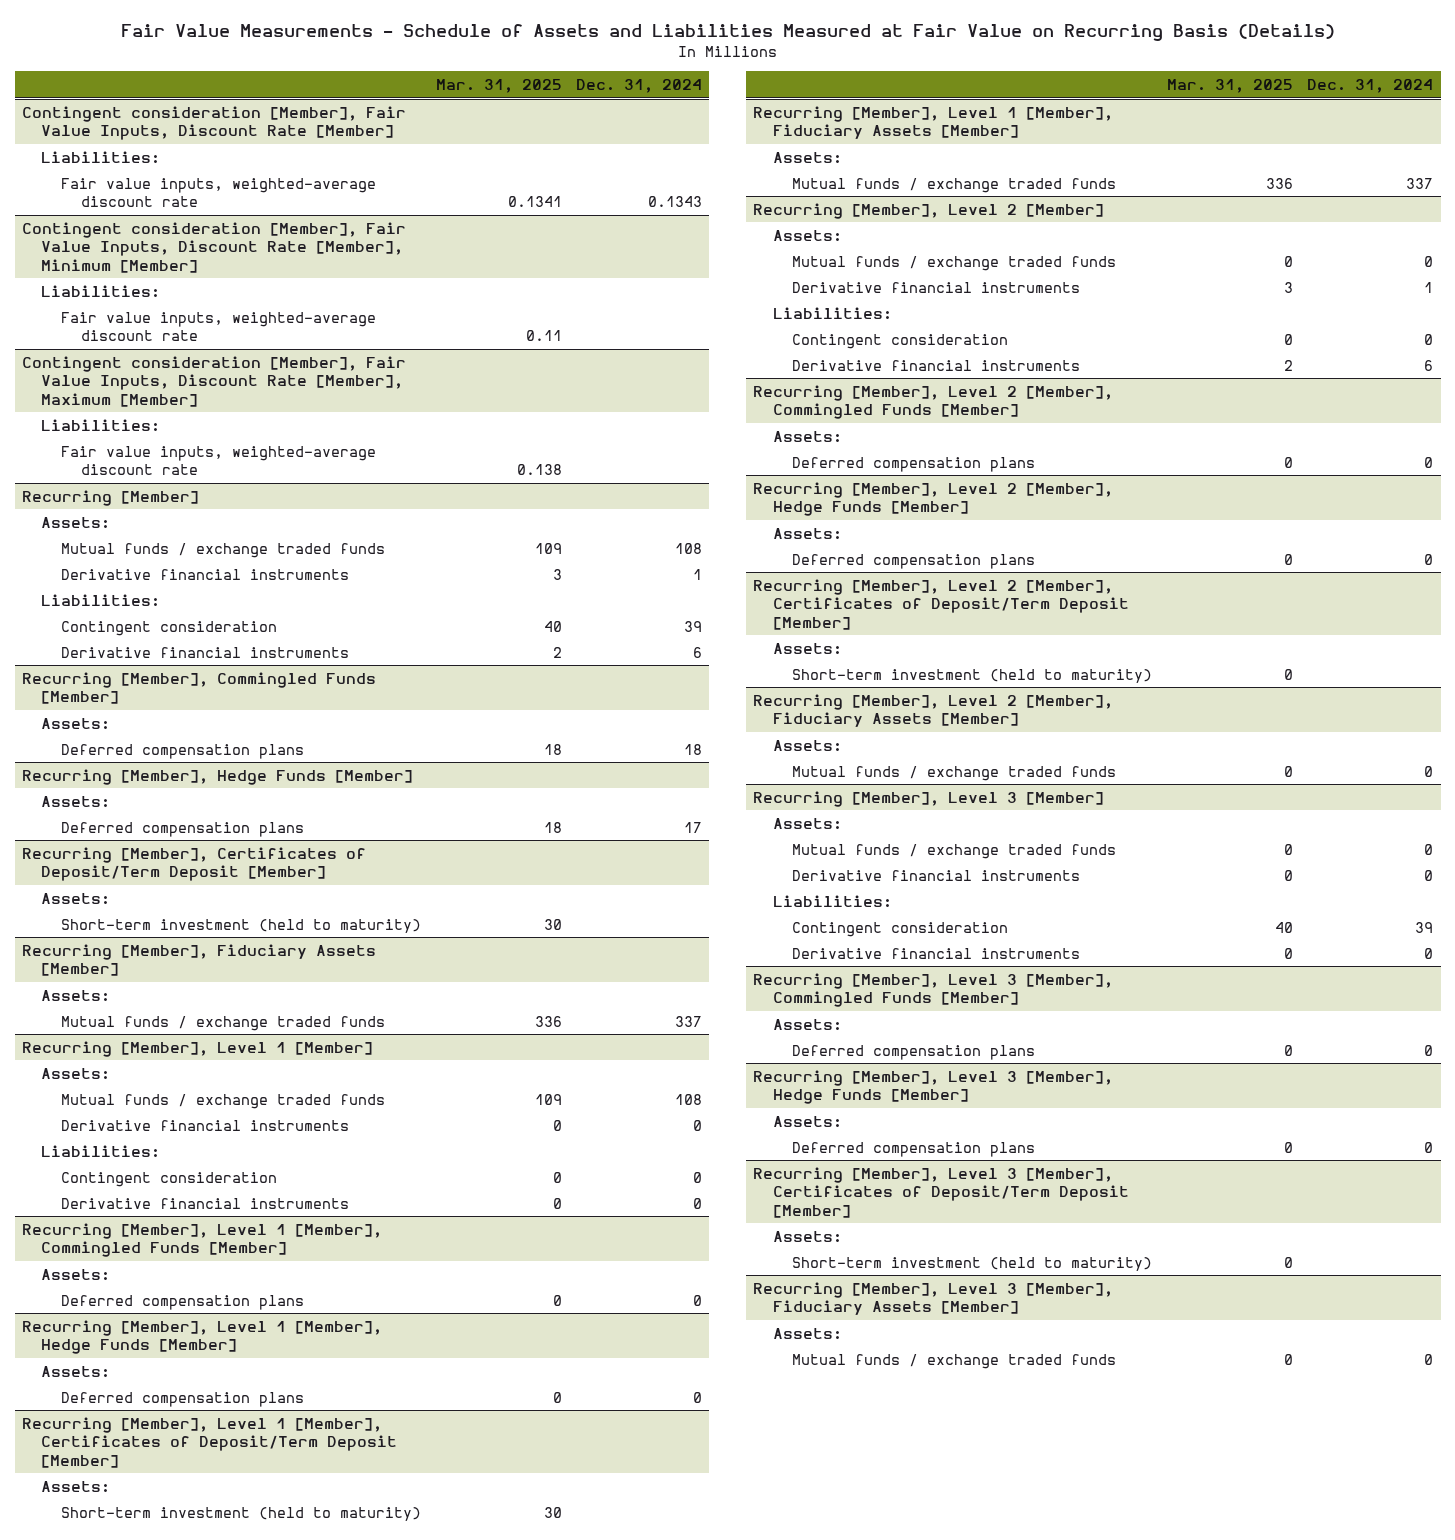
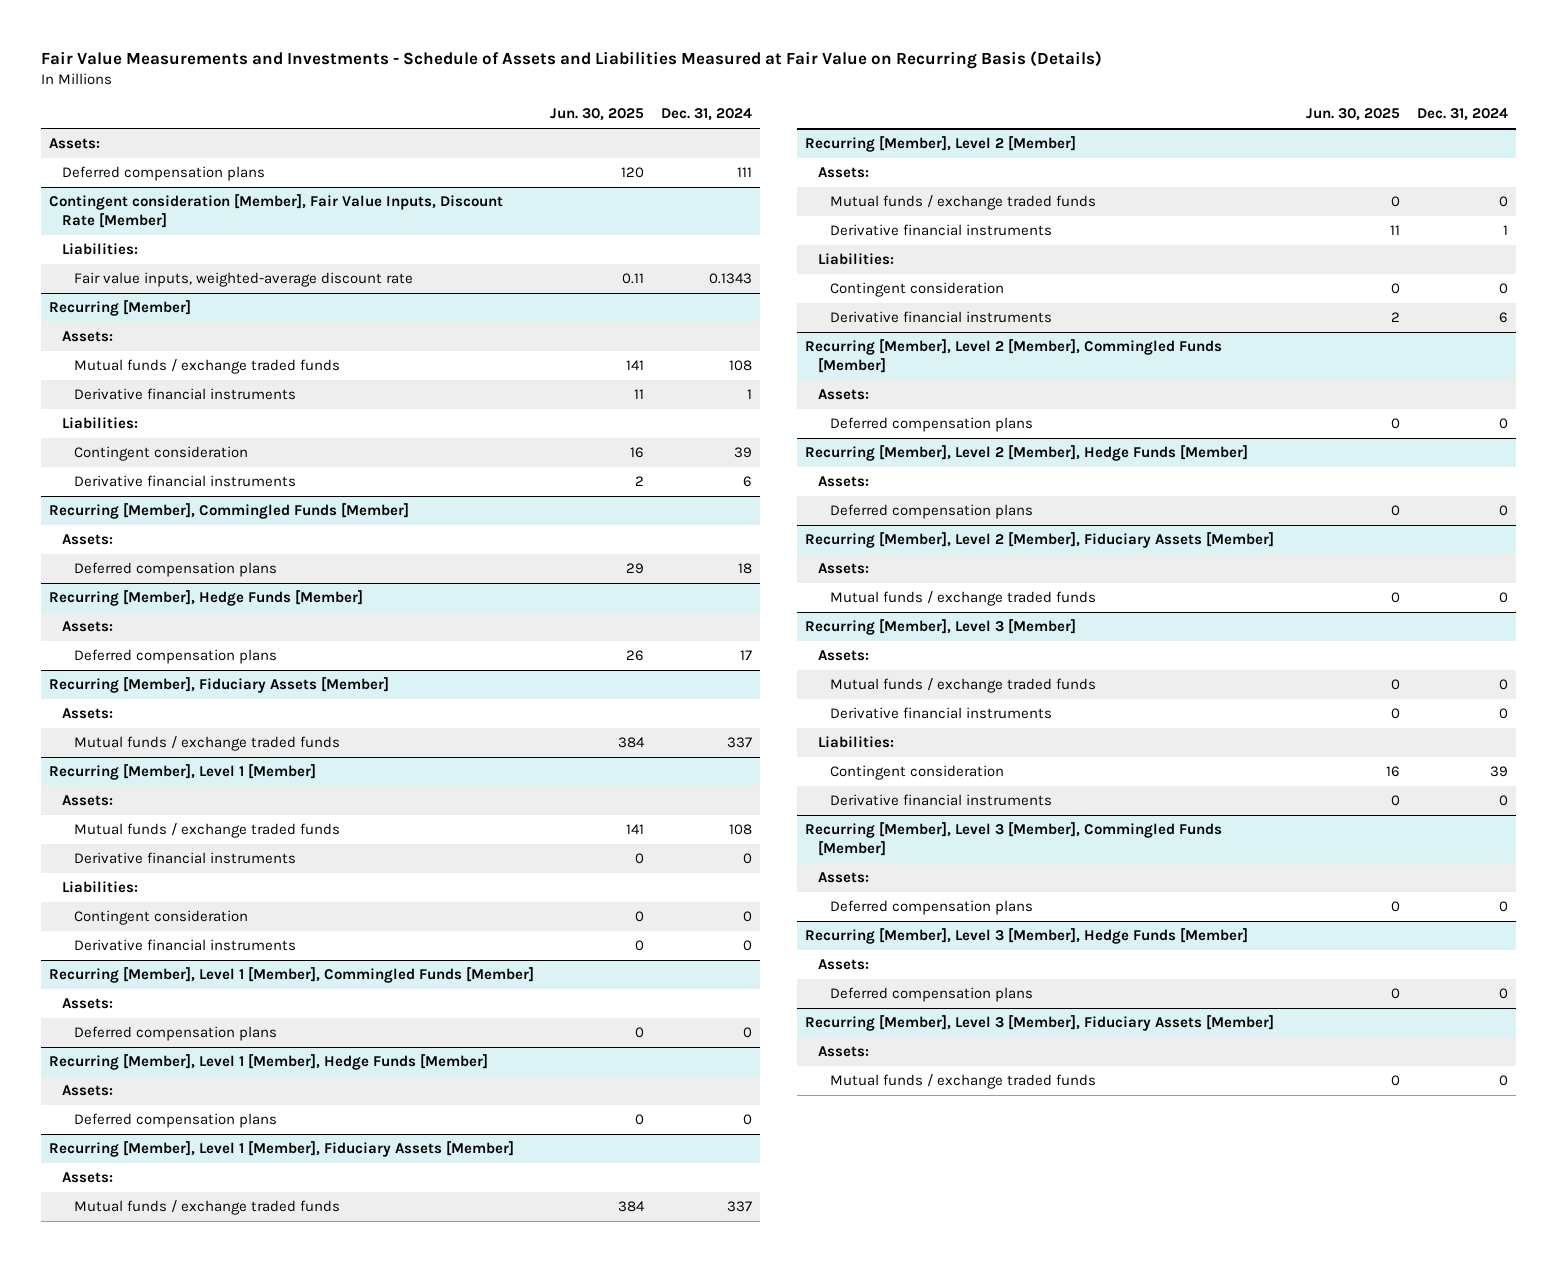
- Fair Value Measurements - Schedule of Assets and Liabilities Measured at Fair Value on Recurring Basis (Details)
+ Fair Value Measurements and Investments - Schedule of Assets and Liabilities Measured at Fair Value on Recurring Basis (Details)
- | Mar. 31, 2025 | Dec. 31, 2024
+ | Jun. 30, 2025 | Dec. 31, 2024
+ Assets:
+ Deferred compensation plans | 120 | 111
- Contingent consideration [Member], Fair Value Inputs, Discount Rate [Member], Minimum [Member]
- Liabilities:
- Fair value inputs, weighted-average discount rate | 0.11 |
- Contingent consideration [Member], Fair Value Inputs, Discount Rate [Member], Maximum [Member]
- Liabilities:
- Fair value inputs, weighted-average discount rate | 0.138 |
- Recurring [Member], Certificates of Deposit/Term Deposit [Member]
- Assets:
- Short-term investment (held to maturity) | 30 |
- Recurring [Member], Level 1 [Member], Certificates of Deposit/Term Deposit [Member]
- Assets:
- Short-term investment (held to maturity) | 30 |
- Recurring [Member], Level 2 [Member], Certificates of Deposit/Term Deposit [Member]
- Assets:
- Short-term investment (held to maturity) | 0 |
- Recurring [Member], Level 3 [Member], Certificates of Deposit/Term Deposit [Member]
- Assets:
- Short-term investment (held to maturity) | 0 |

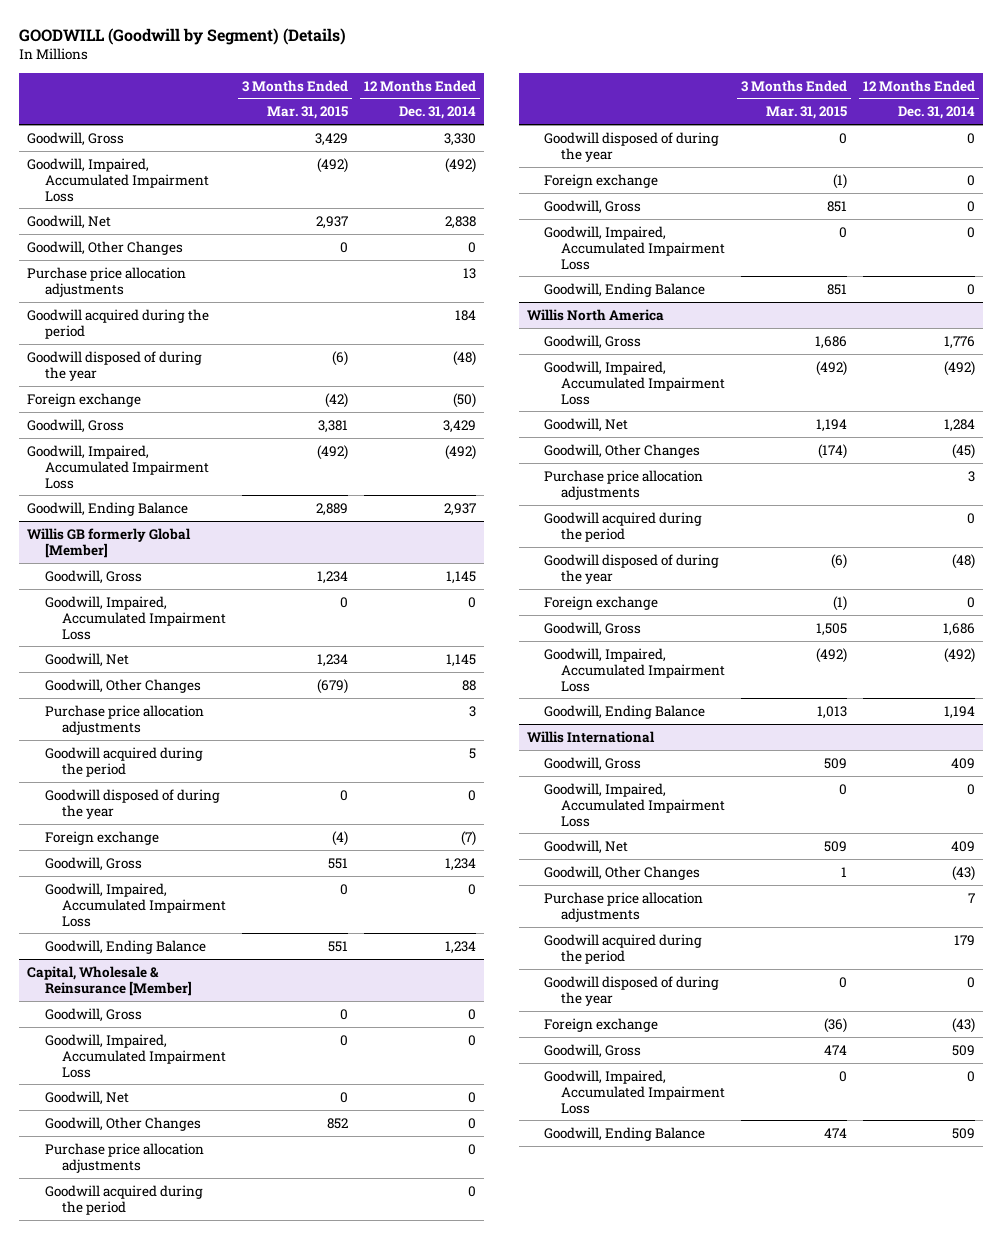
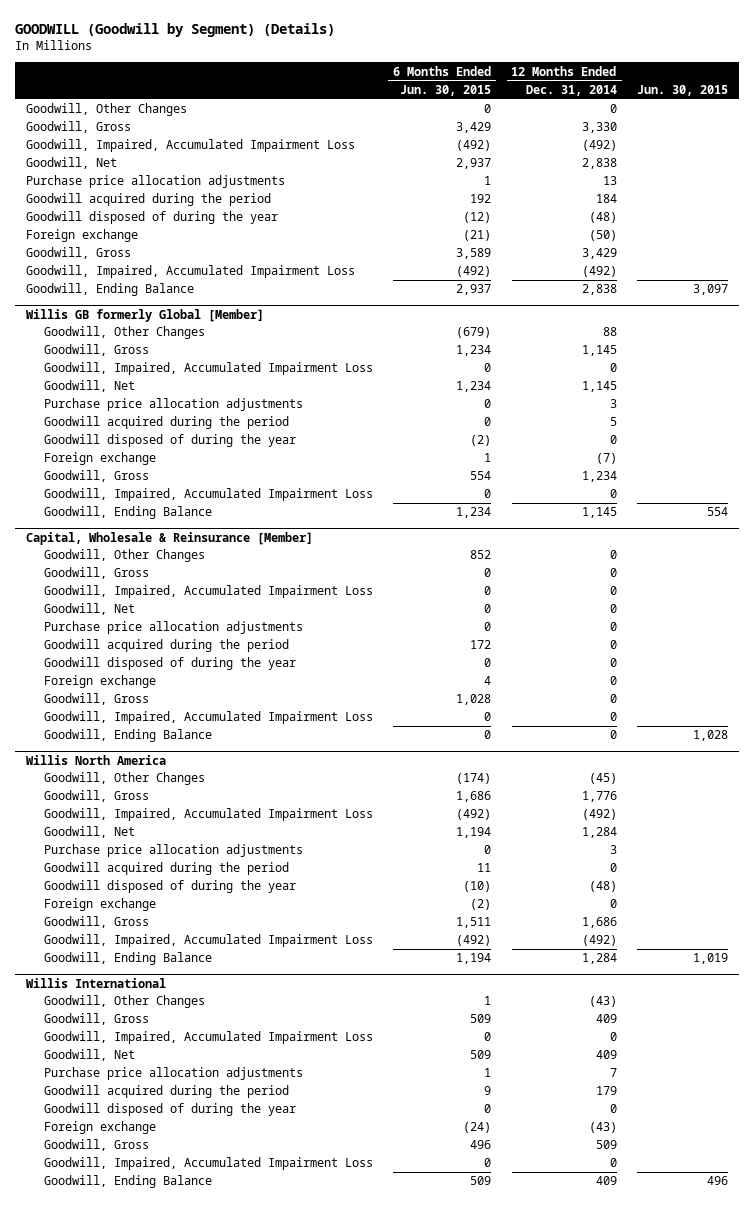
- | 3 Months Ended Mar. 31, 2015 | 12 Months Ended Dec. 31, 2014
+ | 6 Months Ended Jun. 30, 2015 | 12 Months Ended Dec. 31, 2014 | Jun. 30, 2015
moved up: Goodwill, Other Changes | 0 | 0 |
- Goodwill, Ending Balance | 2,889 | 2,937
+ Goodwill, Ending Balance | 2,937 | 2,838 | 3,097
@ Willis GB formerly Global [Member]
moved up: Goodwill, Other Changes | (679) | 88 |
- Goodwill, Ending Balance | 551 | 1,234
+ Goodwill, Ending Balance | 1,234 | 1,145 | 554
@ Capital, Wholesale & Reinsurance [Member]
moved up: Goodwill, Other Changes | 852 | 0 |
@ Willis North America
moved up: Goodwill, Other Changes | (174) | (45) |
- Goodwill, Ending Balance | 1,013 | 1,194
+ Goodwill, Ending Balance | 1,194 | 1,284 | 1,019
@ Willis International
moved up: Goodwill, Other Changes | 1 | (43) |
- Goodwill, Ending Balance | 474 | 509
+ Goodwill, Ending Balance | 509 | 409 | 496

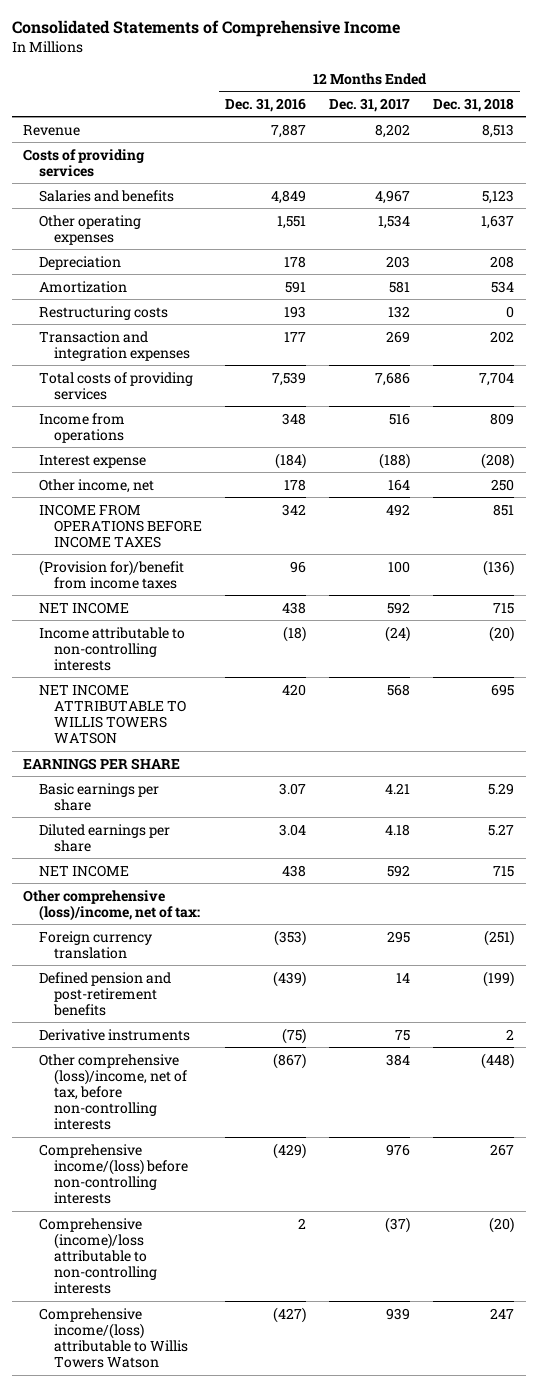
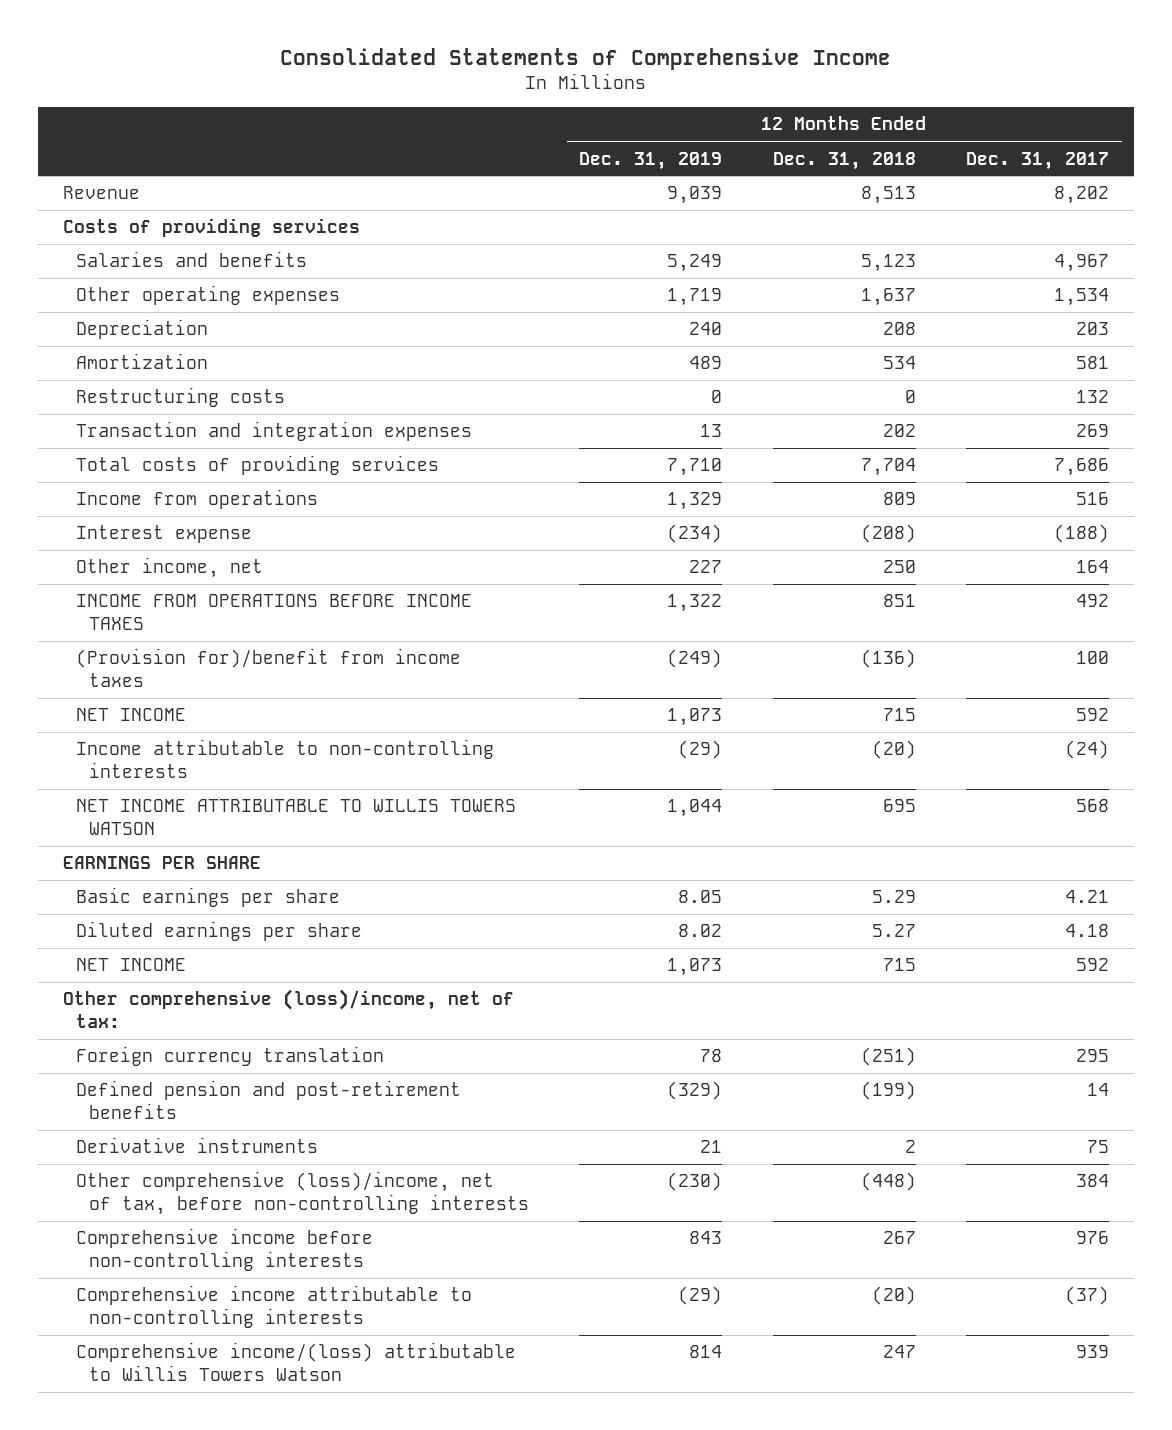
- | 12 Months Ended Dec. 31, 2016 | 12 Months Ended Dec. 31, 2017 | 12 Months Ended Dec. 31, 2018
+ | 12 Months Ended Dec. 31, 2019 | 12 Months Ended Dec. 31, 2018 | 12 Months Ended Dec. 31, 2017
- Comprehensive income/(loss) before non-controlling interests | (429) | 976 | 267
- Comprehensive (income)/loss attributable to non-controlling interests | 2 | (37) | (20)
+ Comprehensive income before non-controlling interests | 843 | 267 | 976
+ Comprehensive income attributable to non-controlling interests | (29) | (20) | (37)

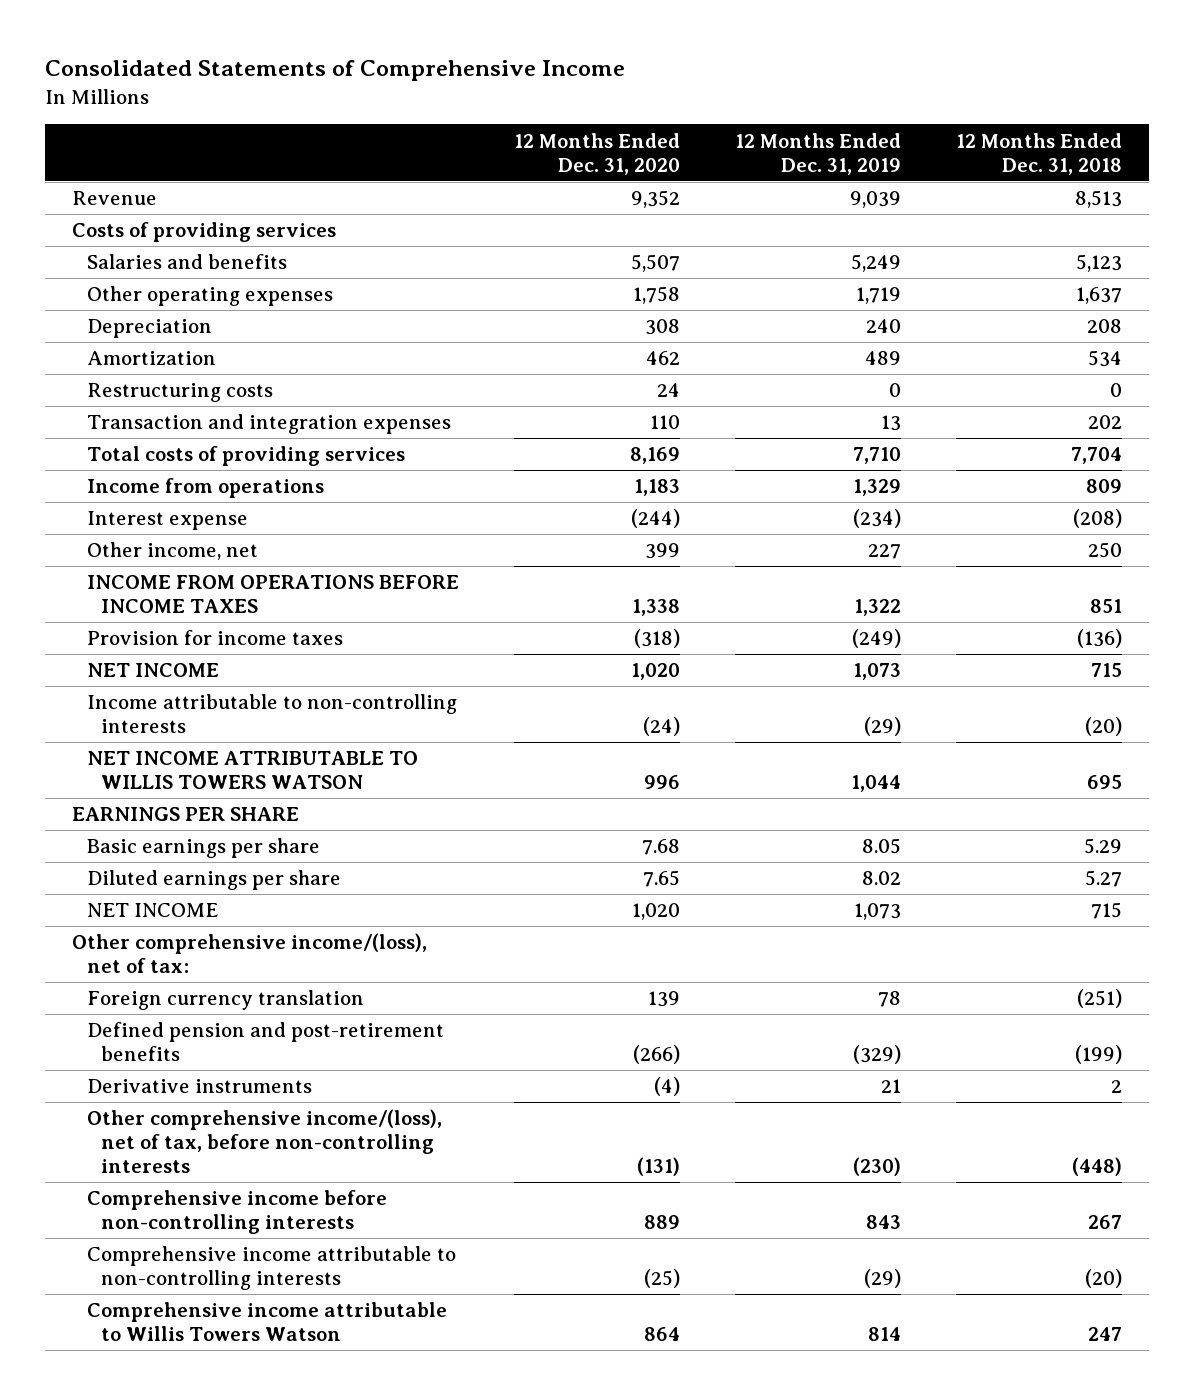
- | 12 Months Ended Dec. 31, 2019 | 12 Months Ended Dec. 31, 2018 | 12 Months Ended Dec. 31, 2017
+ | 12 Months Ended Dec. 31, 2020 | 12 Months Ended Dec. 31, 2019 | 12 Months Ended Dec. 31, 2018
- (Provision for)/benefit from income taxes | (249) | (136) | 100
+ Provision for income taxes | (318) | (249) | (136)
- Other comprehensive (loss)/income, net of tax:
+ Other comprehensive income/(loss), net of tax:
- Other comprehensive (loss)/income, net of tax, before non-controlling interests | (230) | (448) | 384
+ Other comprehensive income/(loss), net of tax, before non-controlling interests | (131) | (230) | (448)
- Comprehensive income/(loss) attributable to Willis Towers Watson | 814 | 247 | 939
+ Comprehensive income attributable to Willis Towers Watson | 864 | 814 | 247

